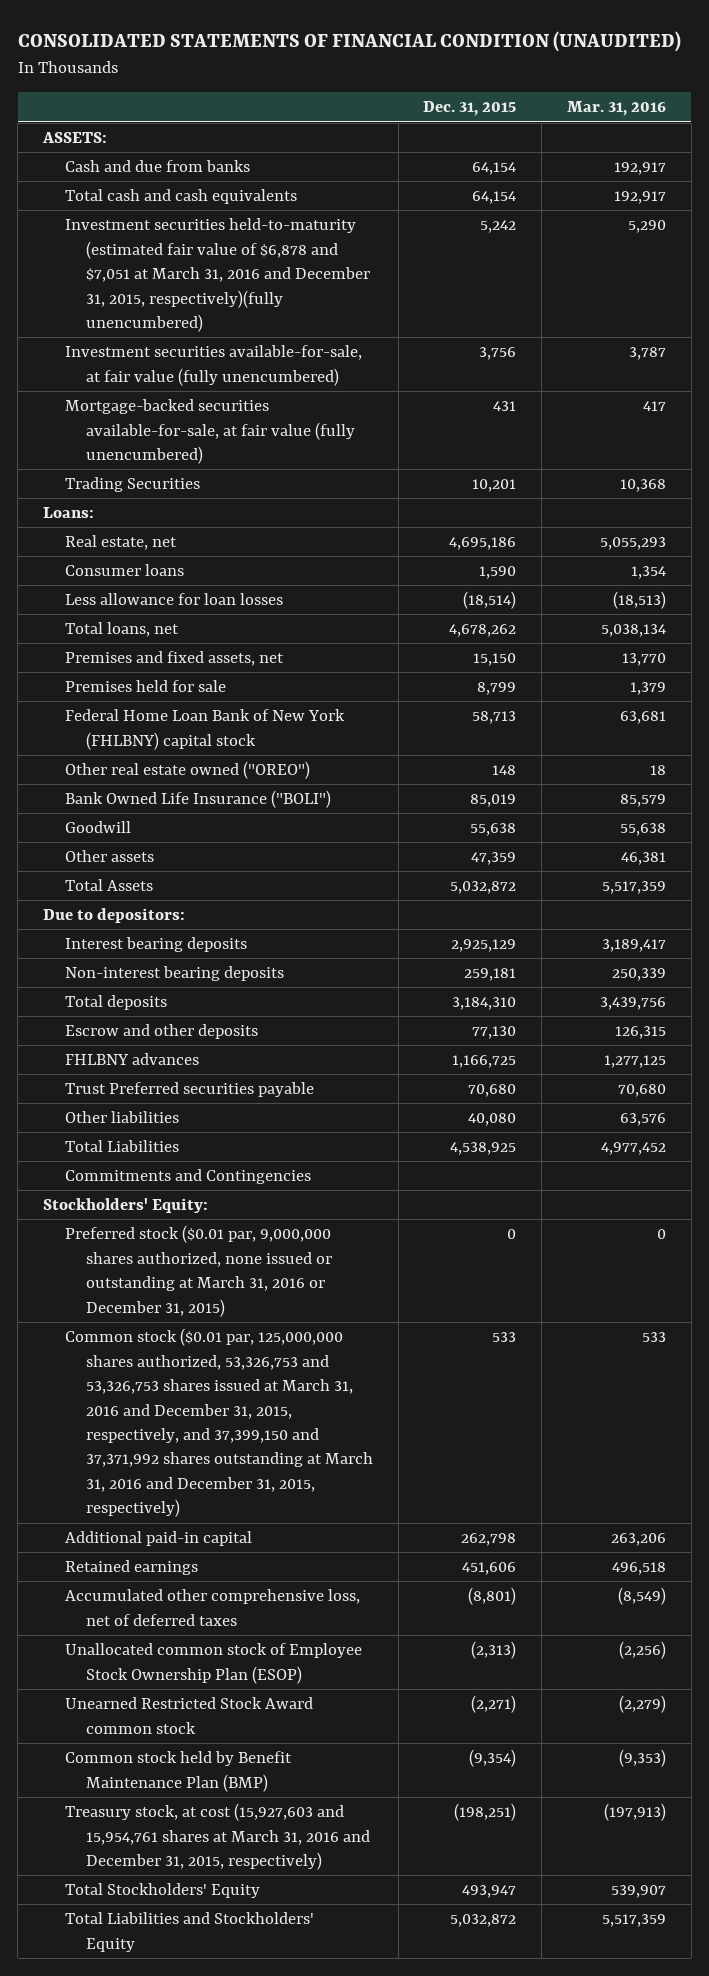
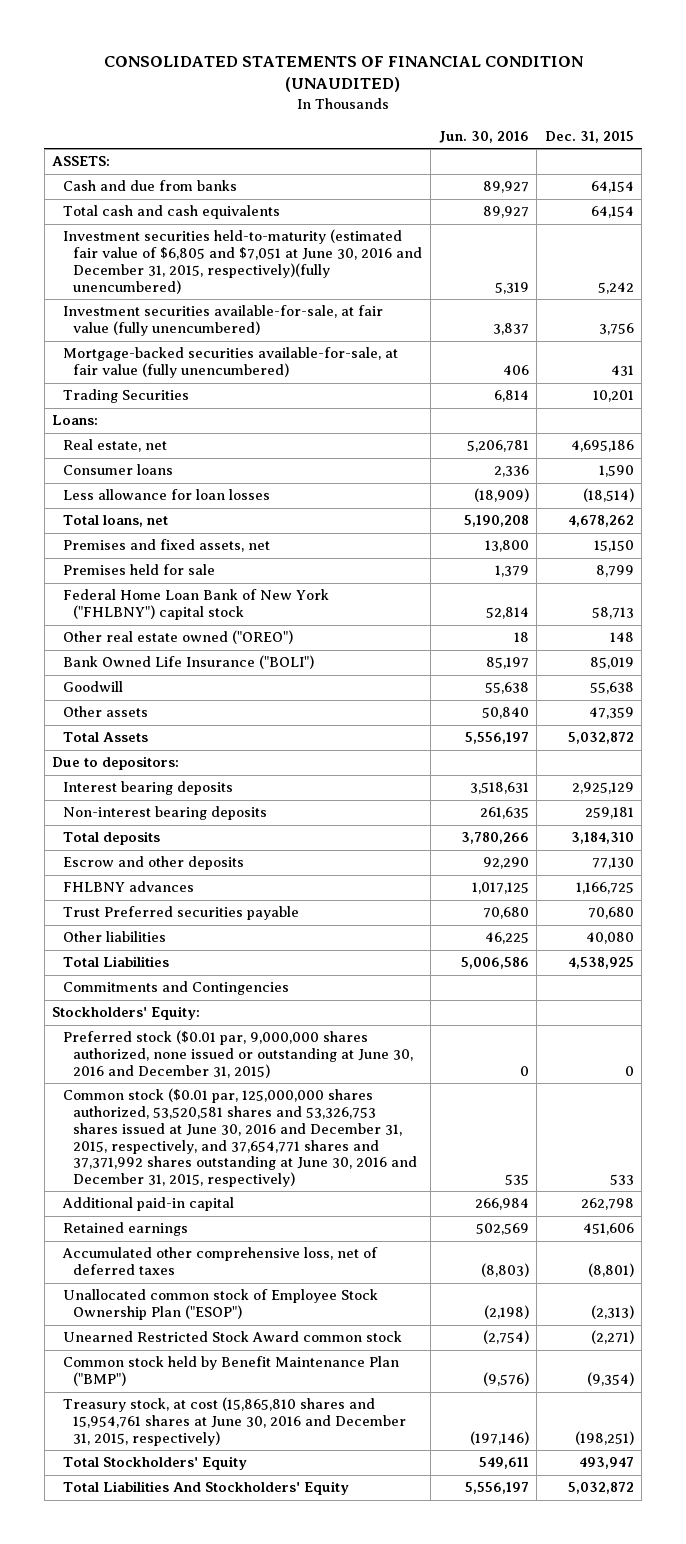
- | Dec. 31, 2015 | Mar. 31, 2016
+ | Jun. 30, 2016 | Dec. 31, 2015
- Investment securities held-to-maturity (estimated fair value of $6,878 and $7,051 at March 31, 2016 and December 31, 2015, respectively)(fully unencumbered) | 5,242 | 5,290
+ Investment securities held-to-maturity (estimated fair value of $6,805 and $7,051 at June 30, 2016 and December 31, 2015, respectively)(fully unencumbered) | 5,319 | 5,242
- Federal Home Loan Bank of New York (FHLBNY) capital stock | 58,713 | 63,681
+ Federal Home Loan Bank of New York ("FHLBNY") capital stock | 52,814 | 58,713
- Preferred stock ($0.01 par, 9,000,000 shares authorized, none issued or outstanding at March 31, 2016 or December 31, 2015) | 0 | 0
- Common stock ($0.01 par, 125,000,000 shares authorized, 53,326,753 and 53,326,753 shares issued at March 31, 2016 and December 31, 2015, respectively, and 37,399,150 and 37,371,992 shares outstanding at March 31, 2016 and December 31, 2015, respectively) | 533 | 533
+ Preferred stock ($0.01 par, 9,000,000 shares authorized, none issued or outstanding at June 30, 2016 and December 31, 2015) | 0 | 0
+ Common stock ($0.01 par, 125,000,000 shares authorized, 53,520,581 shares and 53,326,753 shares issued at June 30, 2016 and December 31, 2015, respectively, and 37,654,771 shares and 37,371,992 shares outstanding at June 30, 2016 and December 31, 2015, respectively) | 535 | 533
- Unallocated common stock of Employee Stock Ownership Plan (ESOP) | (2,313) | (2,256)
+ Unallocated common stock of Employee Stock Ownership Plan ("ESOP") | (2,198) | (2,313)
- Common stock held by Benefit Maintenance Plan (BMP) | (9,354) | (9,353)
- Treasury stock, at cost (15,927,603 and 15,954,761 shares at March 31, 2016 and December 31, 2015, respectively) | (198,251) | (197,913)
+ Common stock held by Benefit Maintenance Plan ("BMP") | (9,576) | (9,354)
+ Treasury stock, at cost (15,865,810 shares and 15,954,761 shares at June 30, 2016 and December 31, 2015, respectively) | (197,146) | (198,251)
- Total Liabilities and Stockholders' Equity | 5,032,872 | 5,517,359
+ Total Liabilities And Stockholders' Equity | 5,556,197 | 5,032,872

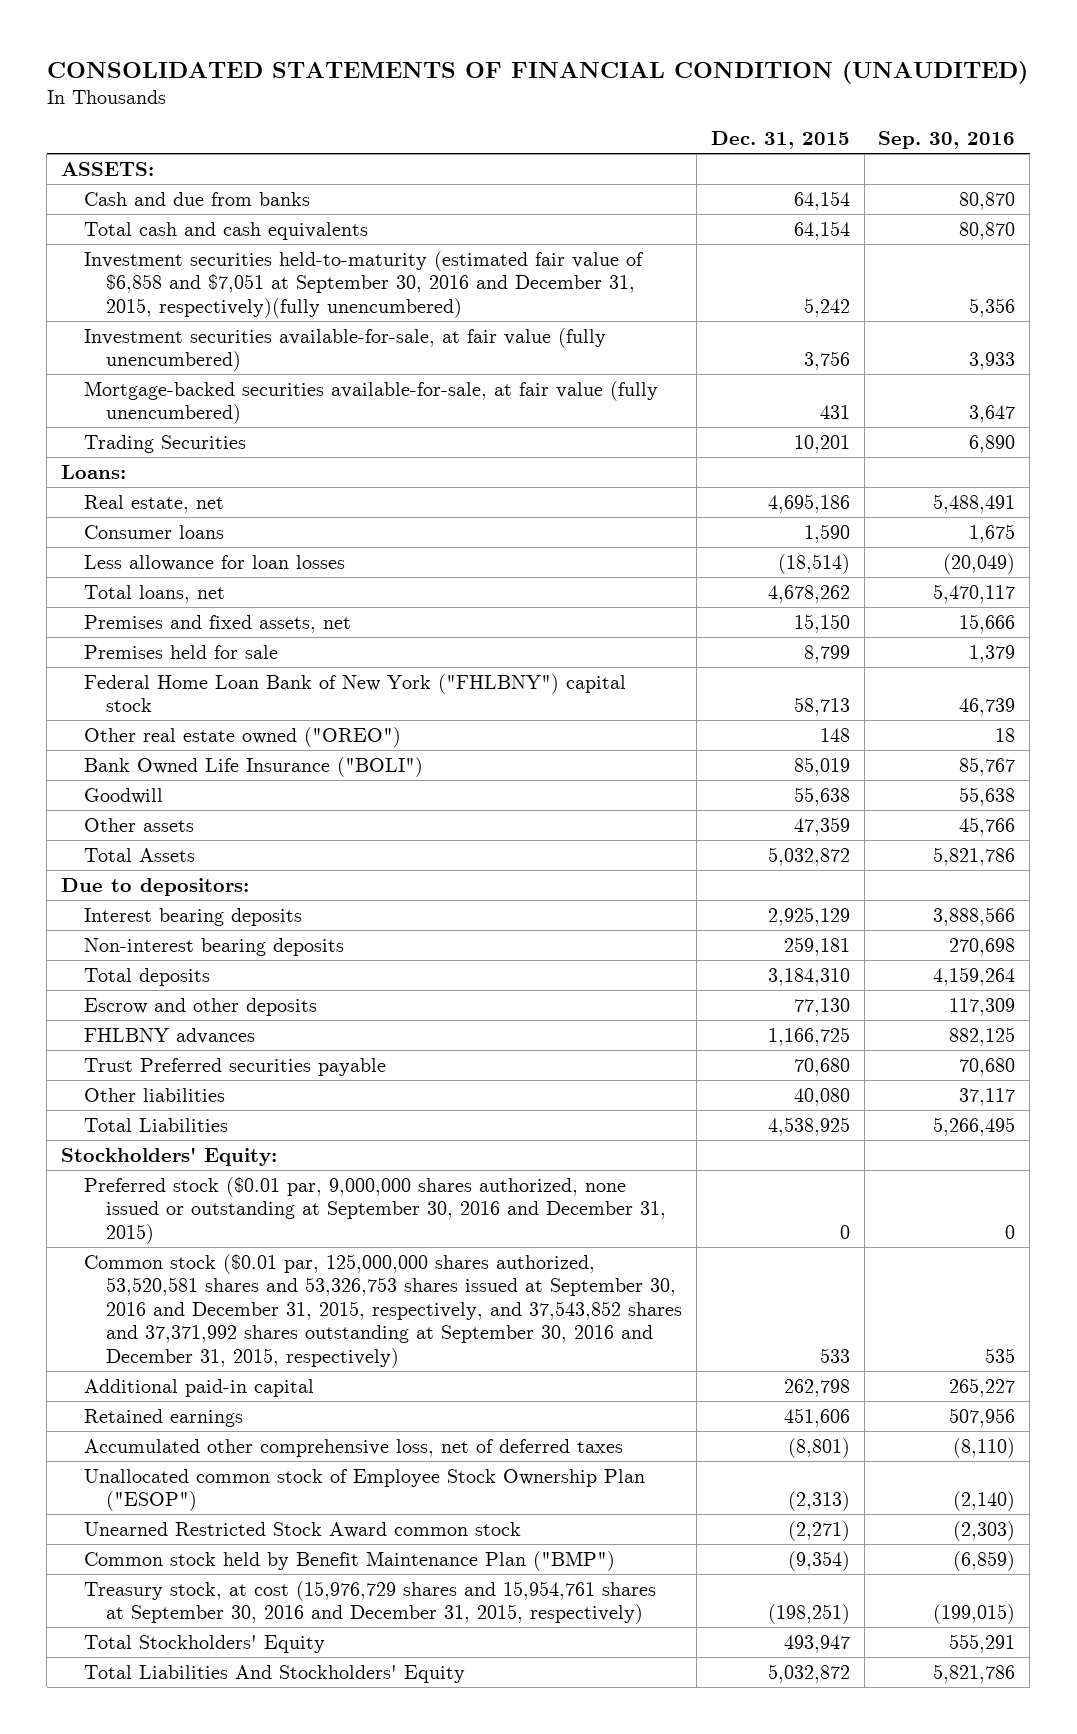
- | Jun. 30, 2016 | Dec. 31, 2015
+ | Dec. 31, 2015 | Sep. 30, 2016
- Investment securities held-to-maturity (estimated fair value of $6,805 and $7,051 at June 30, 2016 and December 31, 2015, respectively)(fully unencumbered) | 5,319 | 5,242
+ Investment securities held-to-maturity (estimated fair value of $6,858 and $7,051 at September 30, 2016 and December 31, 2015, respectively)(fully unencumbered) | 5,242 | 5,356
- Commitments and Contingencies
- Preferred stock ($0.01 par, 9,000,000 shares authorized, none issued or outstanding at June 30, 2016 and December 31, 2015) | 0 | 0
- Common stock ($0.01 par, 125,000,000 shares authorized, 53,520,581 shares and 53,326,753 shares issued at June 30, 2016 and December 31, 2015, respectively, and 37,654,771 shares and 37,371,992 shares outstanding at June 30, 2016 and December 31, 2015, respectively) | 535 | 533
+ Preferred stock ($0.01 par, 9,000,000 shares authorized, none issued or outstanding at September 30, 2016 and December 31, 2015) | 0 | 0
+ Common stock ($0.01 par, 125,000,000 shares authorized, 53,520,581 shares and 53,326,753 shares issued at September 30, 2016 and December 31, 2015, respectively, and 37,543,852 shares and 37,371,992 shares outstanding at September 30, 2016 and December 31, 2015, respectively) | 533 | 535
- Treasury stock, at cost (15,865,810 shares and 15,954,761 shares at June 30, 2016 and December 31, 2015, respectively) | (197,146) | (198,251)
+ Treasury stock, at cost (15,976,729 shares and 15,954,761 shares at September 30, 2016 and December 31, 2015, respectively) | (198,251) | (199,015)

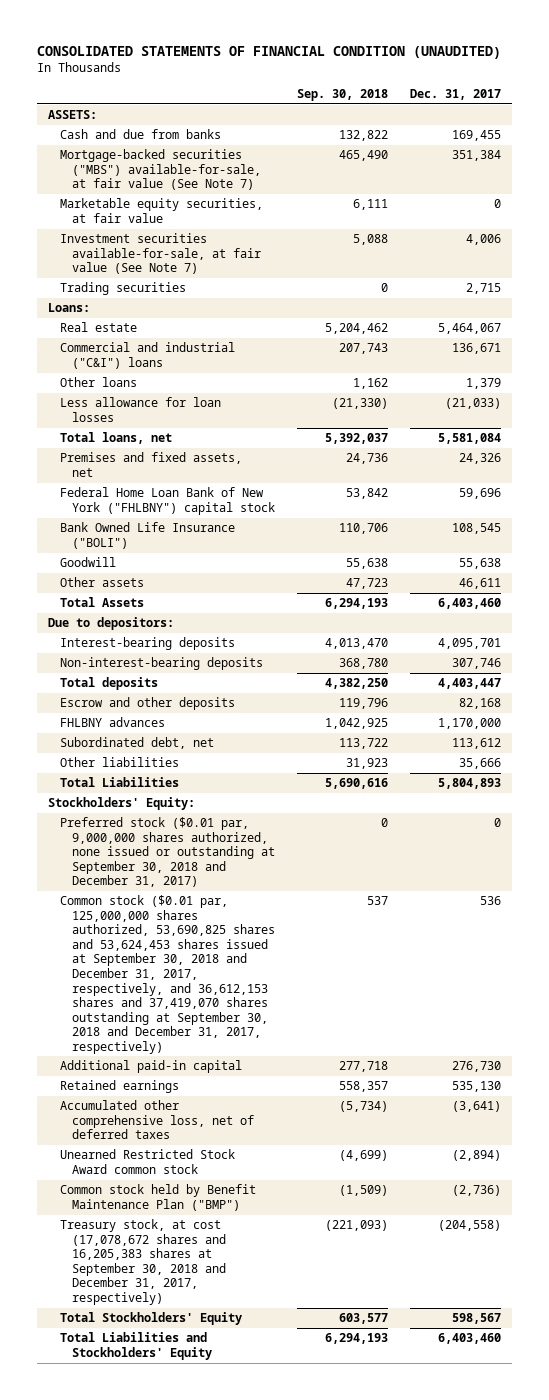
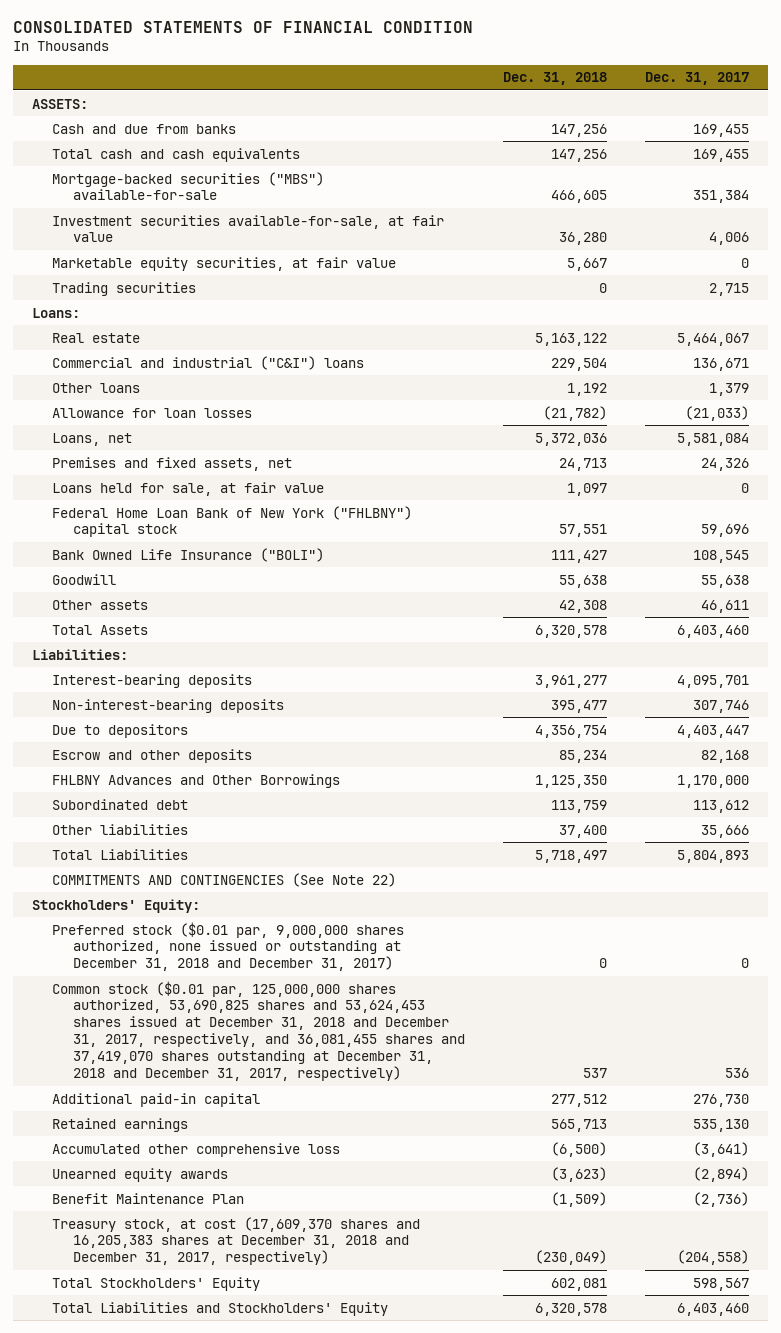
- CONSOLIDATED STATEMENTS OF FINANCIAL CONDITION (UNAUDITED)
+ CONSOLIDATED STATEMENTS OF FINANCIAL CONDITION
- | Sep. 30, 2018 | Dec. 31, 2017
+ | Dec. 31, 2018 | Dec. 31, 2017
- Mortgage-backed securities ("MBS") available-for-sale, at fair value (See Note 7) | 465,490 | 351,384
+ Total cash and cash equivalents | 147,256 | 169,455
+ Mortgage-backed securities ("MBS") available-for-sale | 466,605 | 351,384
+ Investment securities available-for-sale, at fair value | 36,280 | 4,006
- Investment securities available-for-sale, at fair value (See Note 7) | 5,088 | 4,006
- Less allowance for loan losses | (21,330) | (21,033)
- Total loans, net | 5,392,037 | 5,581,084
+ Allowance for loan losses | (21,782) | (21,033)
+ Loans, net | 5,372,036 | 5,581,084
+ Loans held for sale, at fair value | 1,097 | 0
- Due to depositors:
+ Liabilities:
- Total deposits | 4,382,250 | 4,403,447
+ Due to depositors | 4,356,754 | 4,403,447
- FHLBNY advances | 1,042,925 | 1,170,000
- Subordinated debt, net | 113,722 | 113,612
+ FHLBNY Advances and Other Borrowings | 1,125,350 | 1,170,000
+ Subordinated debt | 113,759 | 113,612
+ COMMITMENTS AND CONTINGENCIES (See Note 22)
- Preferred stock ($0.01 par, 9,000,000 shares authorized, none issued or outstanding at September 30, 2018 and December 31, 2017) | 0 | 0
- Common stock ($0.01 par, 125,000,000 shares authorized, 53,690,825 shares and 53,624,453 shares issued at September 30, 2018 and December 31, 2017, respectively, and 36,612,153 shares and 37,419,070 shares outstanding at September 30, 2018 and December 31, 2017, respectively) | 537 | 536
+ Preferred stock ($0.01 par, 9,000,000 shares authorized, none issued or outstanding at December 31, 2018 and December 31, 2017) | 0 | 0
+ Common stock ($0.01 par, 125,000,000 shares authorized, 53,690,825 shares and 53,624,453 shares issued at December 31, 2018 and December 31, 2017, respectively, and 36,081,455 shares and 37,419,070 shares outstanding at December 31, 2018 and December 31, 2017, respectively) | 537 | 536
- Accumulated other comprehensive loss, net of deferred taxes | (5,734) | (3,641)
- Unearned Restricted Stock Award common stock | (4,699) | (2,894)
- Common stock held by Benefit Maintenance Plan ("BMP") | (1,509) | (2,736)
- Treasury stock, at cost (17,078,672 shares and 16,205,383 shares at September 30, 2018 and December 31, 2017, respectively) | (221,093) | (204,558)
+ Accumulated other comprehensive loss | (6,500) | (3,641)
+ Unearned equity awards | (3,623) | (2,894)
+ Benefit Maintenance Plan | (1,509) | (2,736)
+ Treasury stock, at cost (17,609,370 shares and 16,205,383 shares at December 31, 2018 and December 31, 2017, respectively) | (230,049) | (204,558)

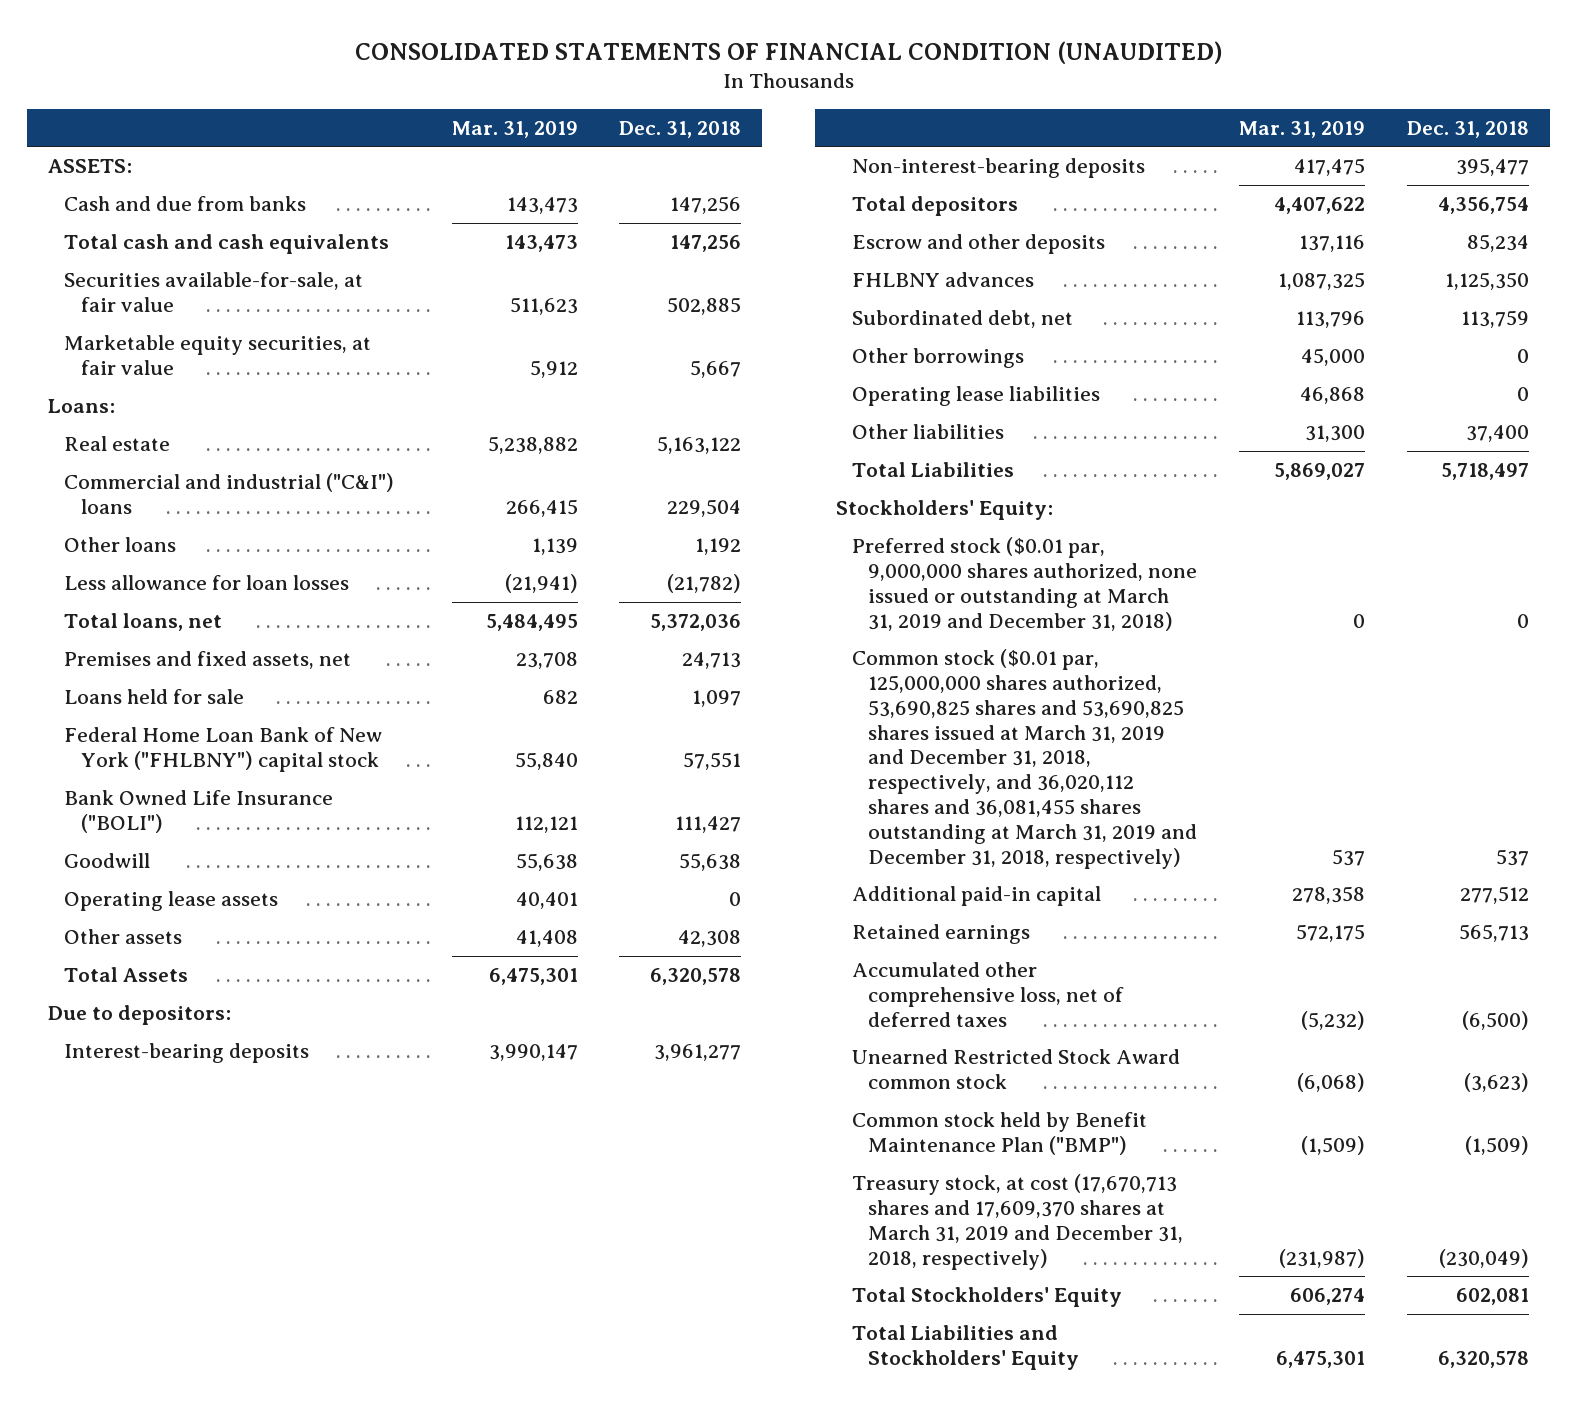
- CONSOLIDATED STATEMENTS OF FINANCIAL CONDITION
+ CONSOLIDATED STATEMENTS OF FINANCIAL CONDITION (UNAUDITED)
- | Dec. 31, 2018 | Dec. 31, 2017
+ | Mar. 31, 2019 | Dec. 31, 2018
- Mortgage-backed securities ("MBS") available-for-sale | 466,605 | 351,384
- Investment securities available-for-sale, at fair value | 36,280 | 4,006
+ Securities available-for-sale, at fair value | 511,623 | 502,885
- Trading securities | 0 | 2,715
- Allowance for loan losses | (21,782) | (21,033)
- Loans, net | 5,372,036 | 5,581,084
+ Less allowance for loan losses | (21,941) | (21,782)
+ Total loans, net | 5,484,495 | 5,372,036
- Loans held for sale, at fair value | 1,097 | 0
+ Loans held for sale | 682 | 1,097
+ Operating lease assets | 40,401 | 0
- Liabilities:
+ Due to depositors:
- Due to depositors | 4,356,754 | 4,403,447
+ Total depositors | 4,407,622 | 4,356,754
- FHLBNY Advances and Other Borrowings | 1,125,350 | 1,170,000
- Subordinated debt | 113,759 | 113,612
+ FHLBNY advances | 1,087,325 | 1,125,350
+ Subordinated debt, net | 113,796 | 113,759
+ Other borrowings | 45,000 | 0
+ Operating lease liabilities | 46,868 | 0
- COMMITMENTS AND CONTINGENCIES (See Note 22)
- Preferred stock ($0.01 par, 9,000,000 shares authorized, none issued or outstanding at December 31, 2018 and December 31, 2017) | 0 | 0
- Common stock ($0.01 par, 125,000,000 shares authorized, 53,690,825 shares and 53,624,453 shares issued at December 31, 2018 and December 31, 2017, respectively, and 36,081,455 shares and 37,419,070 shares outstanding at December 31, 2018 and December 31, 2017, respectively) | 537 | 536
+ Preferred stock ($0.01 par, 9,000,000 shares authorized, none issued or outstanding at March 31, 2019 and December 31, 2018) | 0 | 0
+ Common stock ($0.01 par, 125,000,000 shares authorized, 53,690,825 shares and 53,690,825 shares issued at March 31, 2019 and December 31, 2018, respectively, and 36,020,112 shares and 36,081,455 shares outstanding at March 31, 2019 and December 31, 2018, respectively) | 537 | 537
- Accumulated other comprehensive loss | (6,500) | (3,641)
- Unearned equity awards | (3,623) | (2,894)
- Benefit Maintenance Plan | (1,509) | (2,736)
- Treasury stock, at cost (17,609,370 shares and 16,205,383 shares at December 31, 2018 and December 31, 2017, respectively) | (230,049) | (204,558)
+ Accumulated other comprehensive loss, net of deferred taxes | (5,232) | (6,500)
+ Unearned Restricted Stock Award common stock | (6,068) | (3,623)
+ Common stock held by Benefit Maintenance Plan ("BMP") | (1,509) | (1,509)
+ Treasury stock, at cost (17,670,713 shares and 17,609,370 shares at March 31, 2019 and December 31, 2018, respectively) | (231,987) | (230,049)

